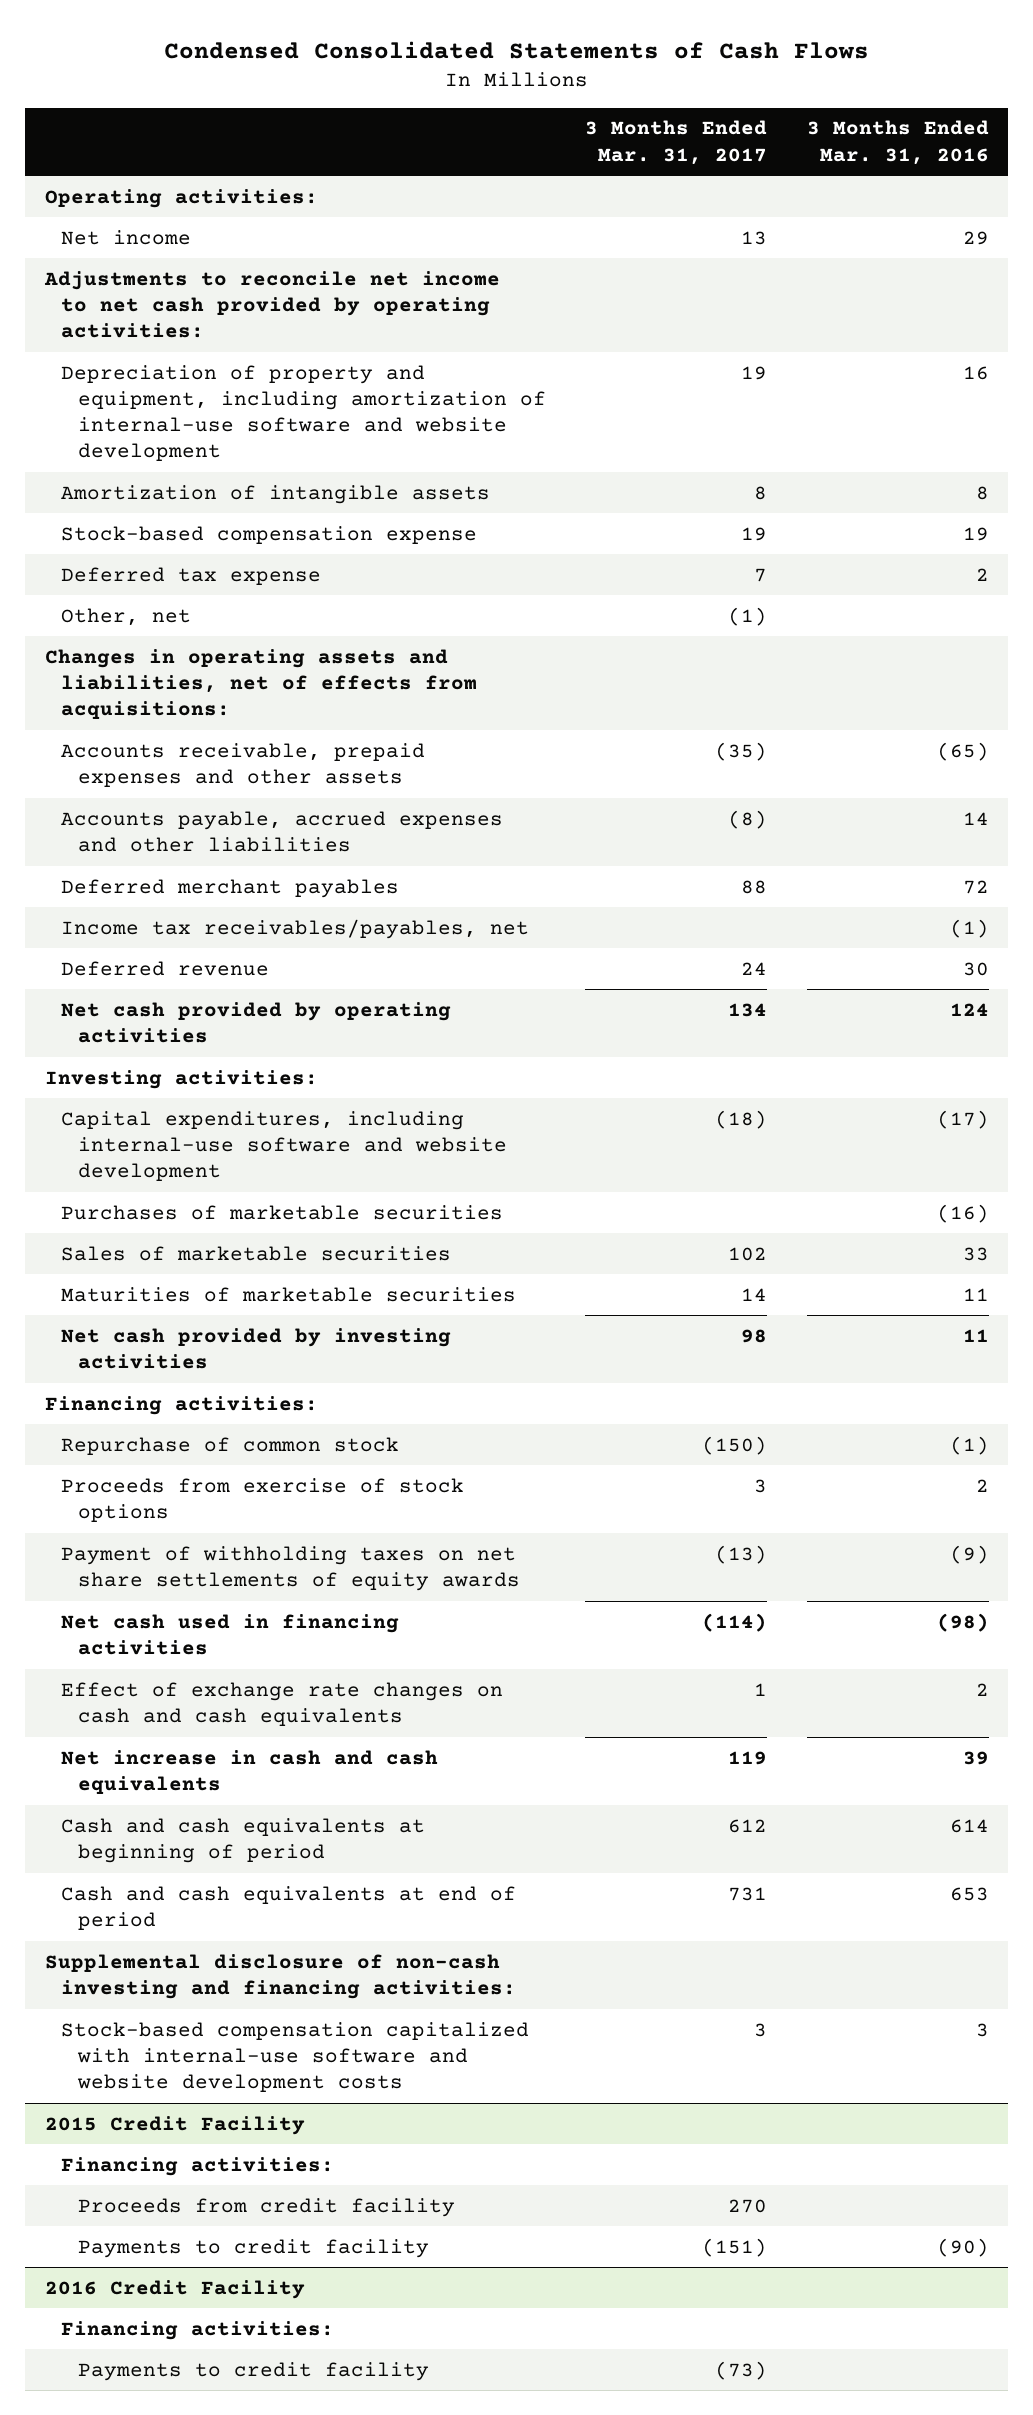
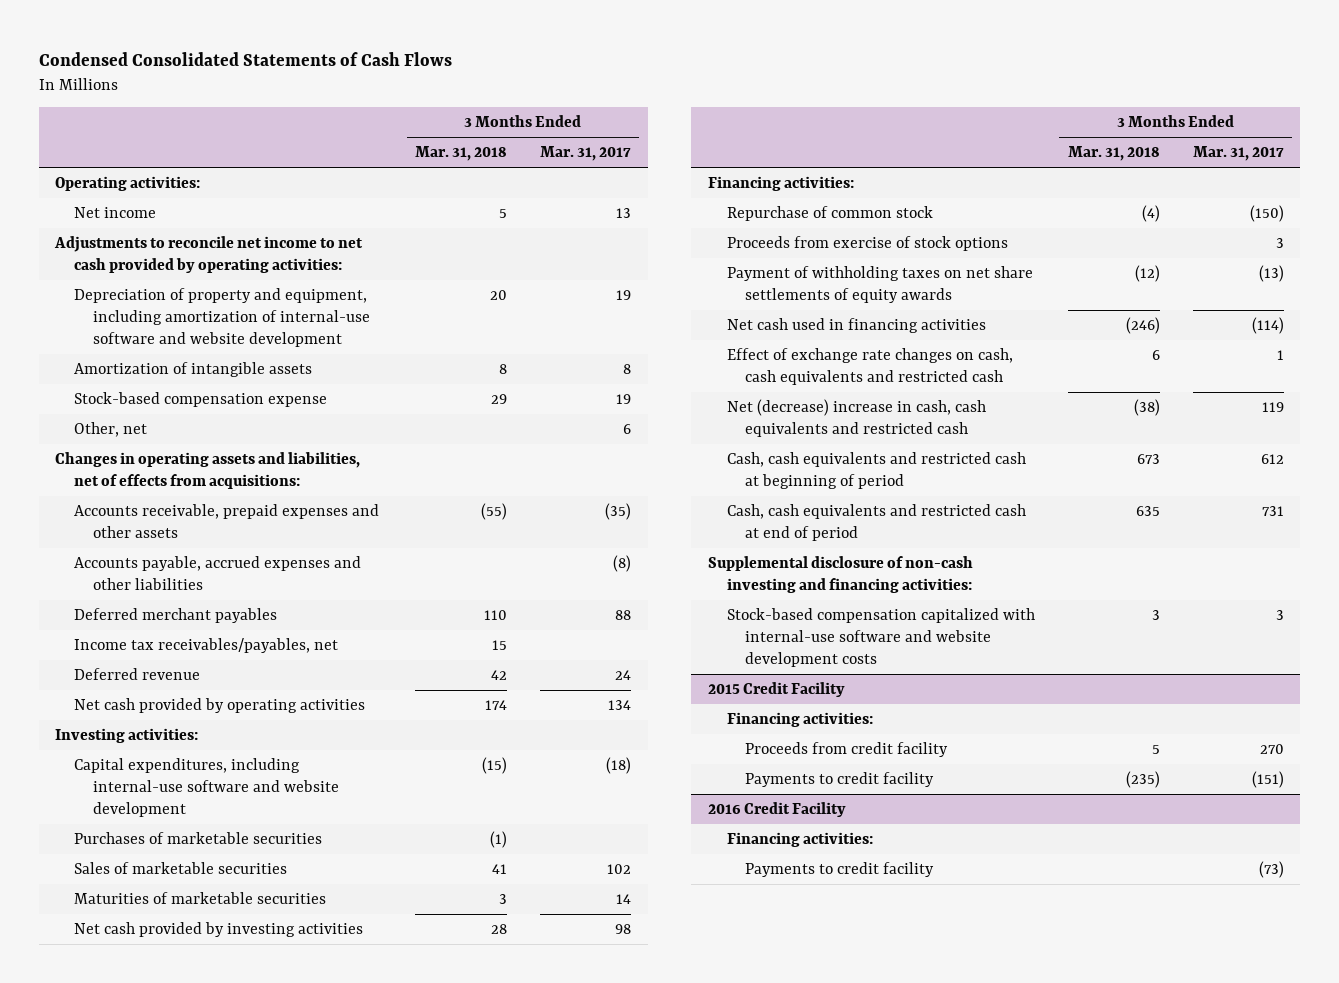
- | 3 Months Ended Mar. 31, 2017 | 3 Months Ended Mar. 31, 2016
+ | 3 Months Ended Mar. 31, 2018 | 3 Months Ended Mar. 31, 2017
- Deferred tax expense | 7 | 2
- Other, net | (1) |
+ Other, net | | 6
- Effect of exchange rate changes on cash and cash equivalents | 1 | 2
- Net increase in cash and cash equivalents | 119 | 39
- Cash and cash equivalents at beginning of period | 612 | 614
- Cash and cash equivalents at end of period | 731 | 653
+ Effect of exchange rate changes on cash, cash equivalents and restricted cash | 6 | 1
+ Net (decrease) increase in cash, cash equivalents and restricted cash | (38) | 119
+ Cash, cash equivalents and restricted cash at beginning of period | 673 | 612
+ Cash, cash equivalents and restricted cash at end of period | 635 | 731

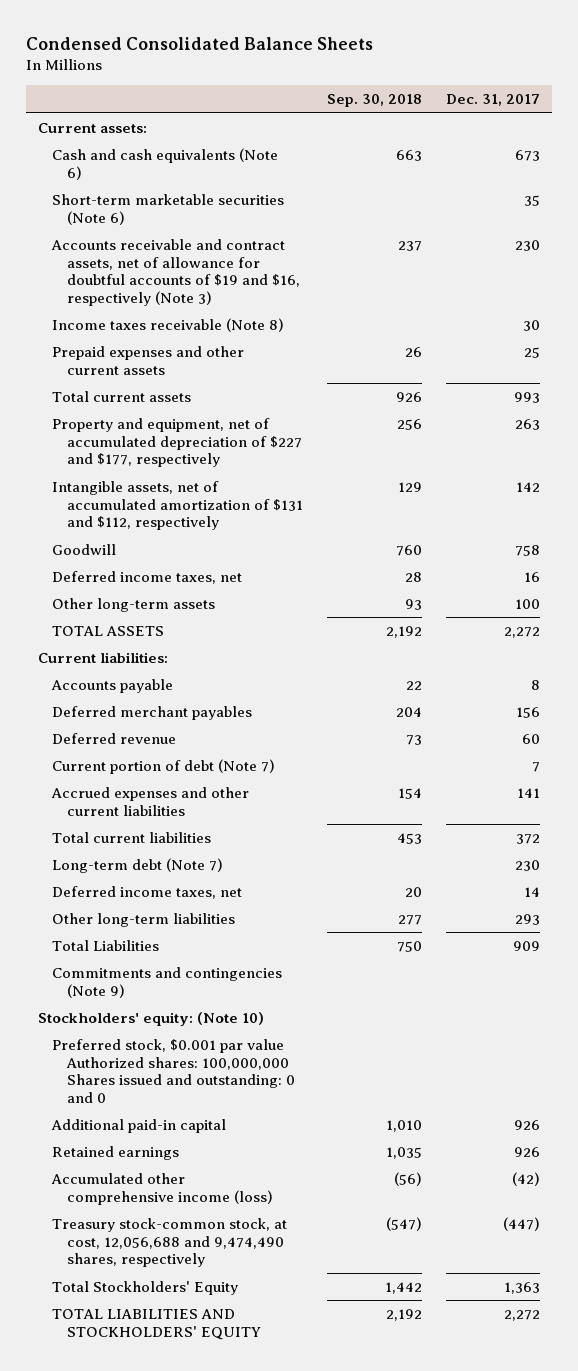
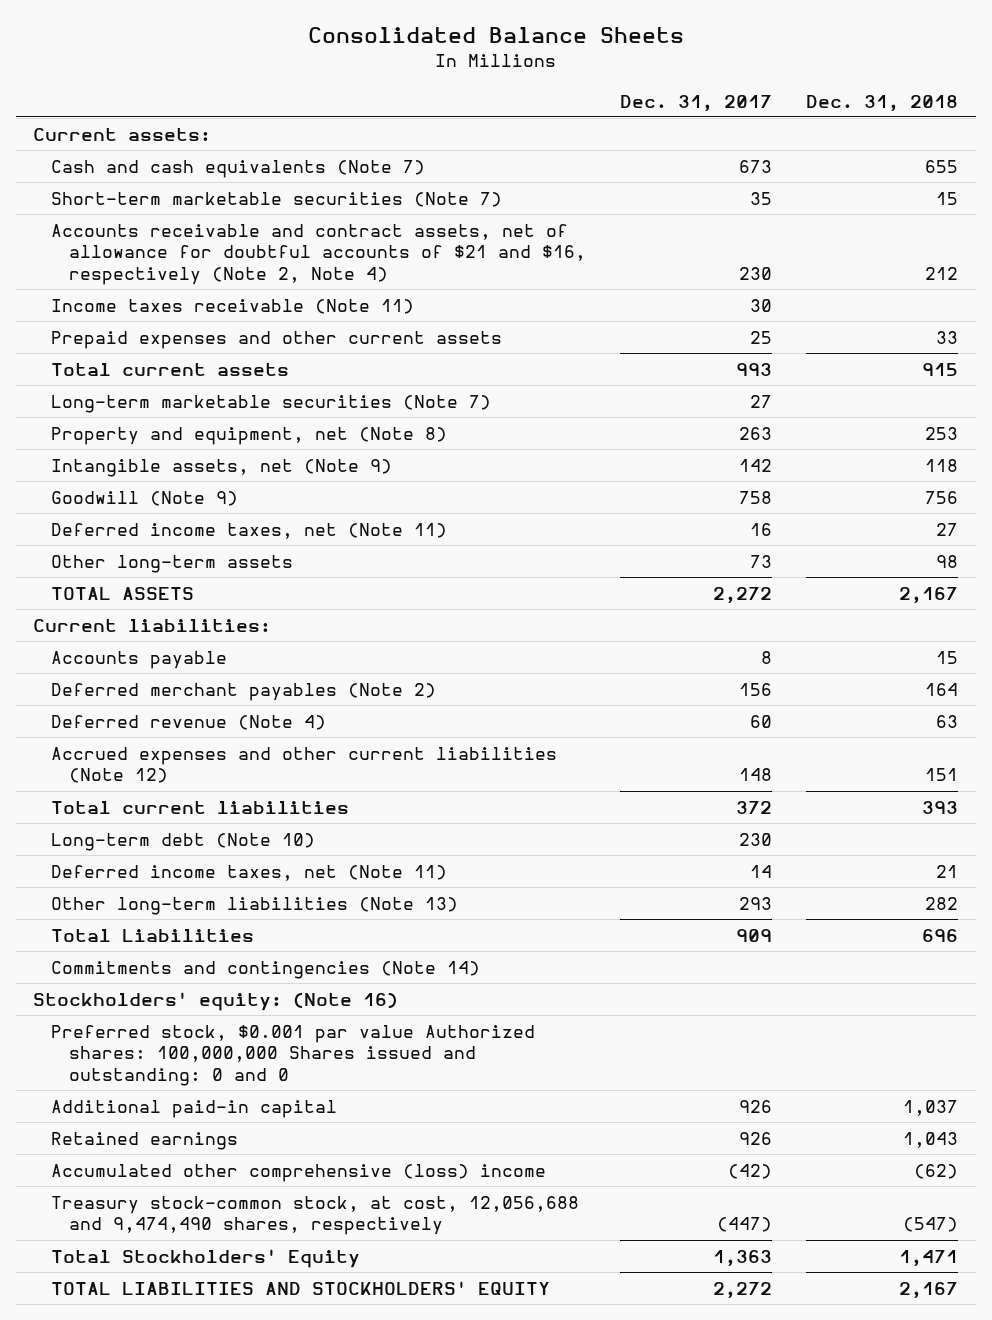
- Condensed Consolidated Balance Sheets
+ Consolidated Balance Sheets
- | Sep. 30, 2018 | Dec. 31, 2017
+ | Dec. 31, 2017 | Dec. 31, 2018
- Cash and cash equivalents (Note 6) | 663 | 673
- Short-term marketable securities (Note 6) | | 35
- Accounts receivable and contract assets, net of allowance for doubtful accounts of $19 and $16, respectively (Note 3) | 237 | 230
- Income taxes receivable (Note 8) | | 30
+ Cash and cash equivalents (Note 7) | 673 | 655
+ Short-term marketable securities (Note 7) | 35 | 15
+ Accounts receivable and contract assets, net of allowance for doubtful accounts of $21 and $16, respectively (Note 2, Note 4) | 230 | 212
+ Income taxes receivable (Note 11) | 30 |
- Property and equipment, net of accumulated depreciation of $227 and $177, respectively | 256 | 263
- Intangible assets, net of accumulated amortization of $131 and $112, respectively | 129 | 142
- Goodwill | 760 | 758
- Deferred income taxes, net | 28 | 16
- Other long-term assets | 93 | 100
+ Long-term marketable securities (Note 7) | 27 |
+ Property and equipment, net (Note 8) | 263 | 253
+ Intangible assets, net (Note 9) | 142 | 118
+ Goodwill (Note 9) | 758 | 756
+ Deferred income taxes, net (Note 11) | 16 | 27
+ Other long-term assets | 73 | 98
- Deferred merchant payables | 204 | 156
- Deferred revenue | 73 | 60
- Current portion of debt (Note 7) | | 7
- Accrued expenses and other current liabilities | 154 | 141
+ Deferred merchant payables (Note 2) | 156 | 164
+ Deferred revenue (Note 4) | 60 | 63
+ Accrued expenses and other current liabilities (Note 12) | 148 | 151
- Long-term debt (Note 7) | | 230
- Deferred income taxes, net | 20 | 14
- Other long-term liabilities | 277 | 293
+ Long-term debt (Note 10) | 230 |
+ Deferred income taxes, net (Note 11) | 14 | 21
+ Other long-term liabilities (Note 13) | 293 | 282
- Commitments and contingencies (Note 9)
- Stockholders' equity: (Note 10)
+ Commitments and contingencies (Note 14)
+ Stockholders' equity: (Note 16)
- Accumulated other comprehensive income (loss) | (56) | (42)
+ Accumulated other comprehensive (loss) income | (42) | (62)

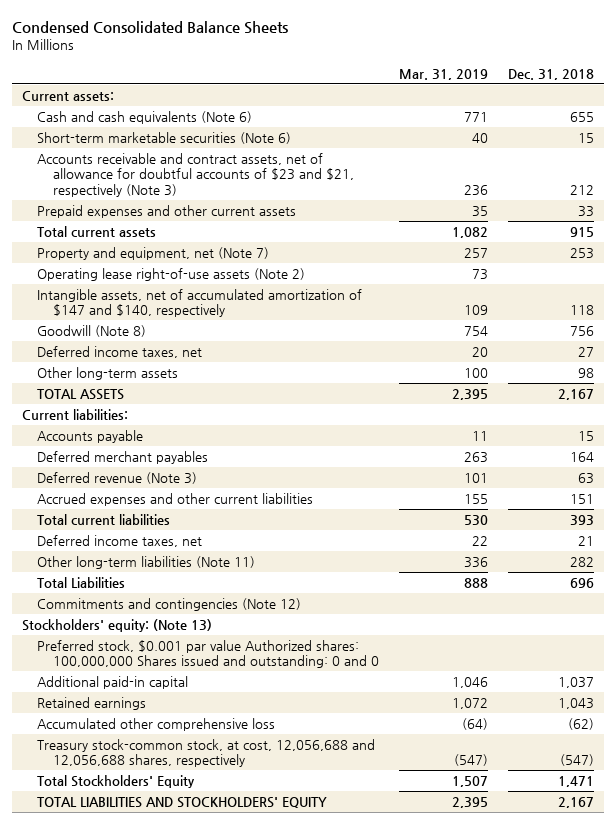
- Consolidated Balance Sheets
+ Condensed Consolidated Balance Sheets
- | Dec. 31, 2017 | Dec. 31, 2018
+ | Mar. 31, 2019 | Dec. 31, 2018
- Cash and cash equivalents (Note 7) | 673 | 655
- Short-term marketable securities (Note 7) | 35 | 15
- Accounts receivable and contract assets, net of allowance for doubtful accounts of $21 and $16, respectively (Note 2, Note 4) | 230 | 212
- Income taxes receivable (Note 11) | 30 |
+ Cash and cash equivalents (Note 6) | 771 | 655
+ Short-term marketable securities (Note 6) | 40 | 15
+ Accounts receivable and contract assets, net of allowance for doubtful accounts of $23 and $21, respectively (Note 3) | 236 | 212
- Long-term marketable securities (Note 7) | 27 |
- Property and equipment, net (Note 8) | 263 | 253
- Intangible assets, net (Note 9) | 142 | 118
- Goodwill (Note 9) | 758 | 756
- Deferred income taxes, net (Note 11) | 16 | 27
+ Property and equipment, net (Note 7) | 257 | 253
+ Operating lease right-of-use assets (Note 2) | 73 |
+ Intangible assets, net of accumulated amortization of $147 and $140, respectively | 109 | 118
+ Goodwill (Note 8) | 754 | 756
+ Deferred income taxes, net | 20 | 27
- Deferred merchant payables (Note 2) | 156 | 164
- Deferred revenue (Note 4) | 60 | 63
- Accrued expenses and other current liabilities (Note 12) | 148 | 151
+ Deferred merchant payables | 263 | 164
+ Deferred revenue (Note 3) | 101 | 63
+ Accrued expenses and other current liabilities | 155 | 151
- Long-term debt (Note 10) | 230 |
- Deferred income taxes, net (Note 11) | 14 | 21
- Other long-term liabilities (Note 13) | 293 | 282
+ Deferred income taxes, net | 22 | 21
+ Other long-term liabilities (Note 11) | 336 | 282
- Commitments and contingencies (Note 14)
- Stockholders' equity: (Note 16)
+ Commitments and contingencies (Note 12)
+ Stockholders' equity: (Note 13)
- Accumulated other comprehensive (loss) income | (42) | (62)
- Treasury stock-common stock, at cost, 12,056,688 and 9,474,490 shares, respectively | (447) | (547)
+ Accumulated other comprehensive loss | (64) | (62)
+ Treasury stock-common stock, at cost, 12,056,688 and 12,056,688 shares, respectively | (547) | (547)

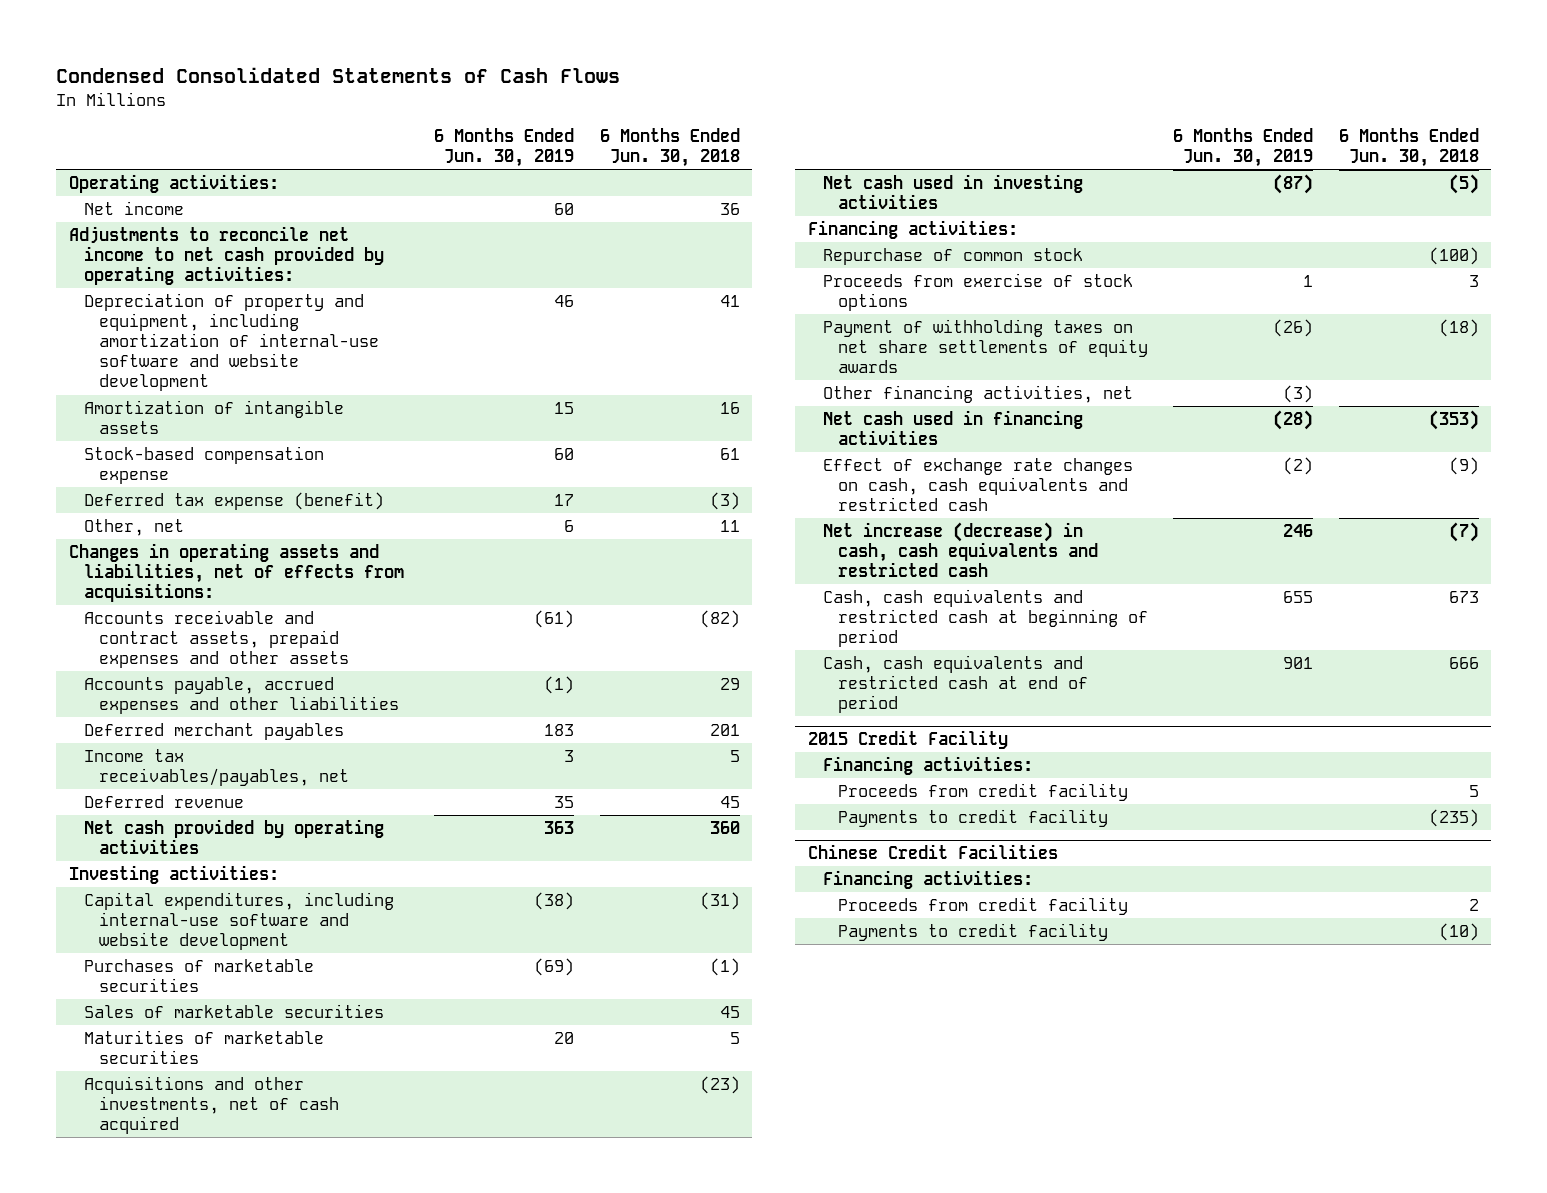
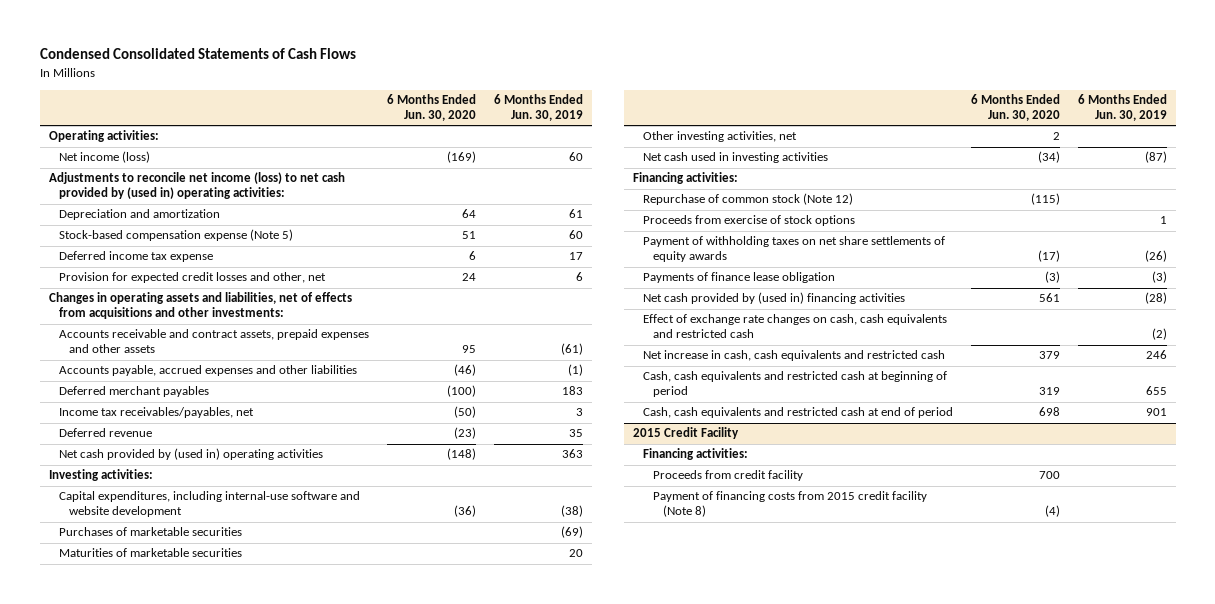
- | 6 Months Ended Jun. 30, 2019 | 6 Months Ended Jun. 30, 2018
+ | 6 Months Ended Jun. 30, 2020 | 6 Months Ended Jun. 30, 2019
- Net income | 60 | 36
- Adjustments to reconcile net income to net cash provided by operating activities:
- Depreciation of property and equipment, including amortization of internal-use software and website development | 46 | 41
- Amortization of intangible assets | 15 | 16
- Stock-based compensation expense | 60 | 61
- Deferred tax expense (benefit) | 17 | (3)
- Other, net | 6 | 11
- Changes in operating assets and liabilities, net of effects from acquisitions:
+ Net income (loss) | (169) | 60
+ Adjustments to reconcile net income (loss) to net cash provided by (used in) operating activities:
+ Depreciation and amortization | 64 | 61
+ Stock-based compensation expense (Note 5) | 51 | 60
+ Deferred income tax expense | 6 | 17
+ Provision for expected credit losses and other, net | 24 | 6
+ Changes in operating assets and liabilities, net of effects from acquisitions and other investments:
- Net cash provided by operating activities | 363 | 360
+ Net cash provided by (used in) operating activities | (148) | 363
- Sales of marketable securities | | 45
- Acquisitions and other investments, net of cash acquired | | (23)
+ Other investing activities, net | 2 |
- Repurchase of common stock | | (100)
+ Repurchase of common stock (Note 12) | (115) |
- Other financing activities, net | (3) |
- Net cash used in financing activities | (28) | (353)
+ Payments of finance lease obligation | (3) | (3)
+ Net cash provided by (used in) financing activities | 561 | (28)
- Net increase (decrease) in cash, cash equivalents and restricted cash | 246 | (7)
+ Net increase in cash, cash equivalents and restricted cash | 379 | 246
@ 2015 Credit Facility
- Payments to credit facility | | (235)
- Chinese Credit Facilities
- Financing activities:
- Proceeds from credit facility | | 2
- Payments to credit facility | | (10)
@ 2015 Credit Facility
+ Payment of financing costs from 2015 credit facility (Note 8) | (4) |

